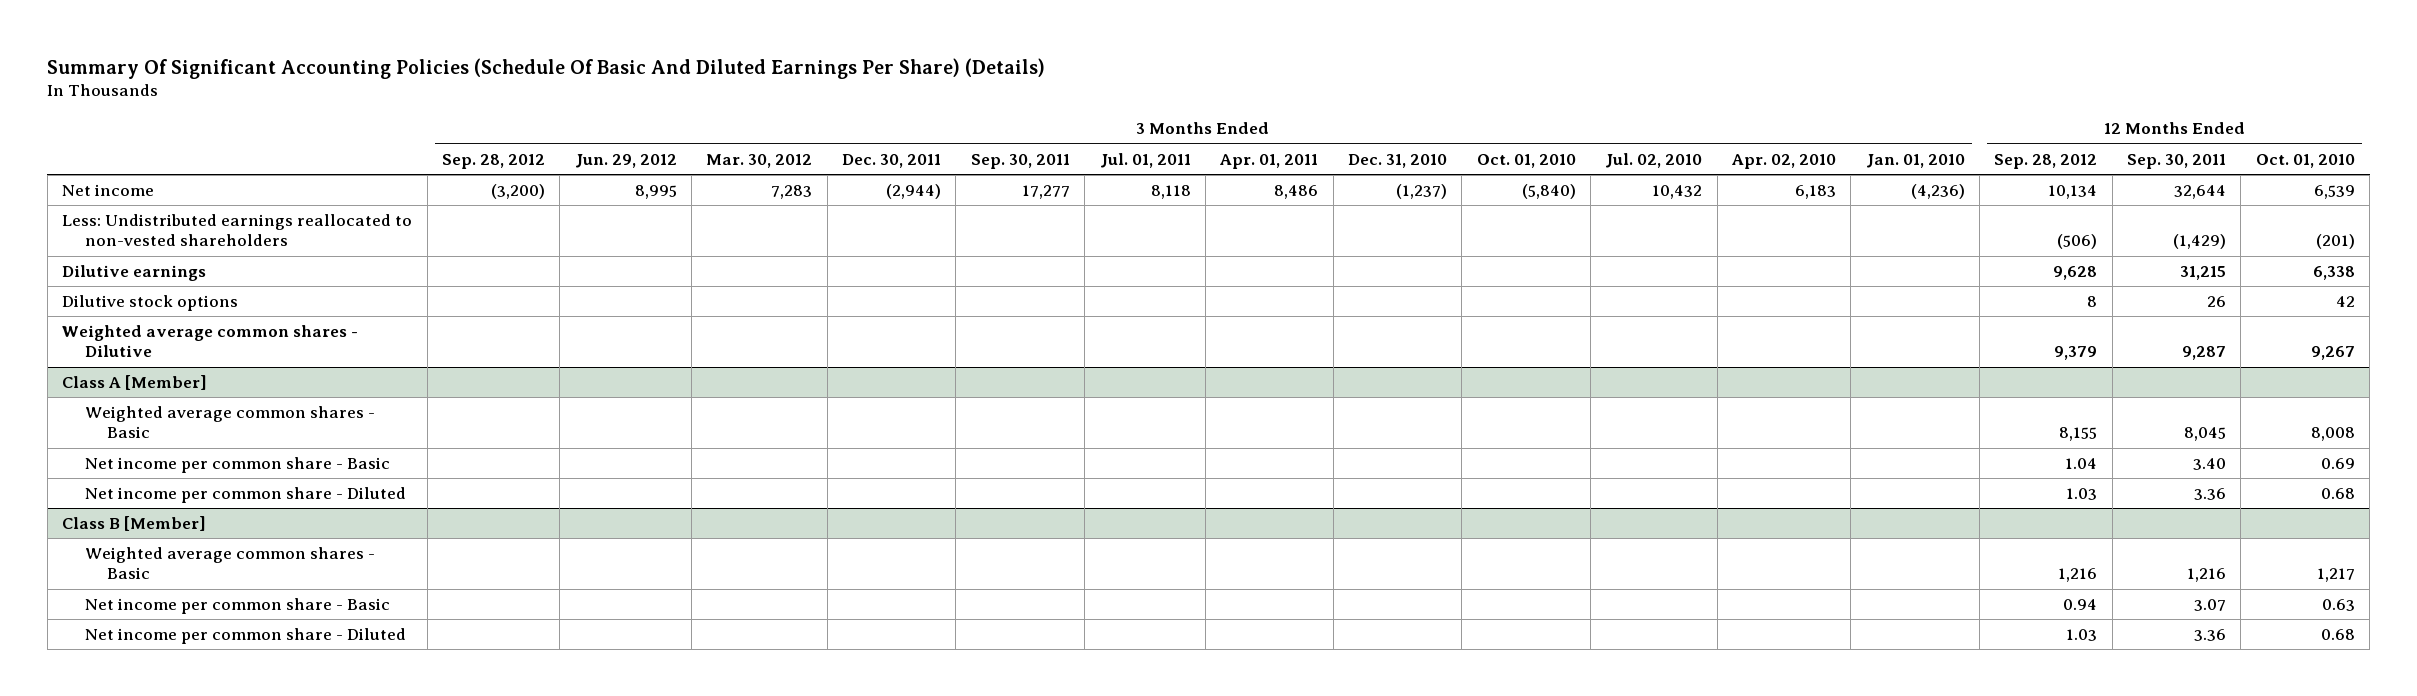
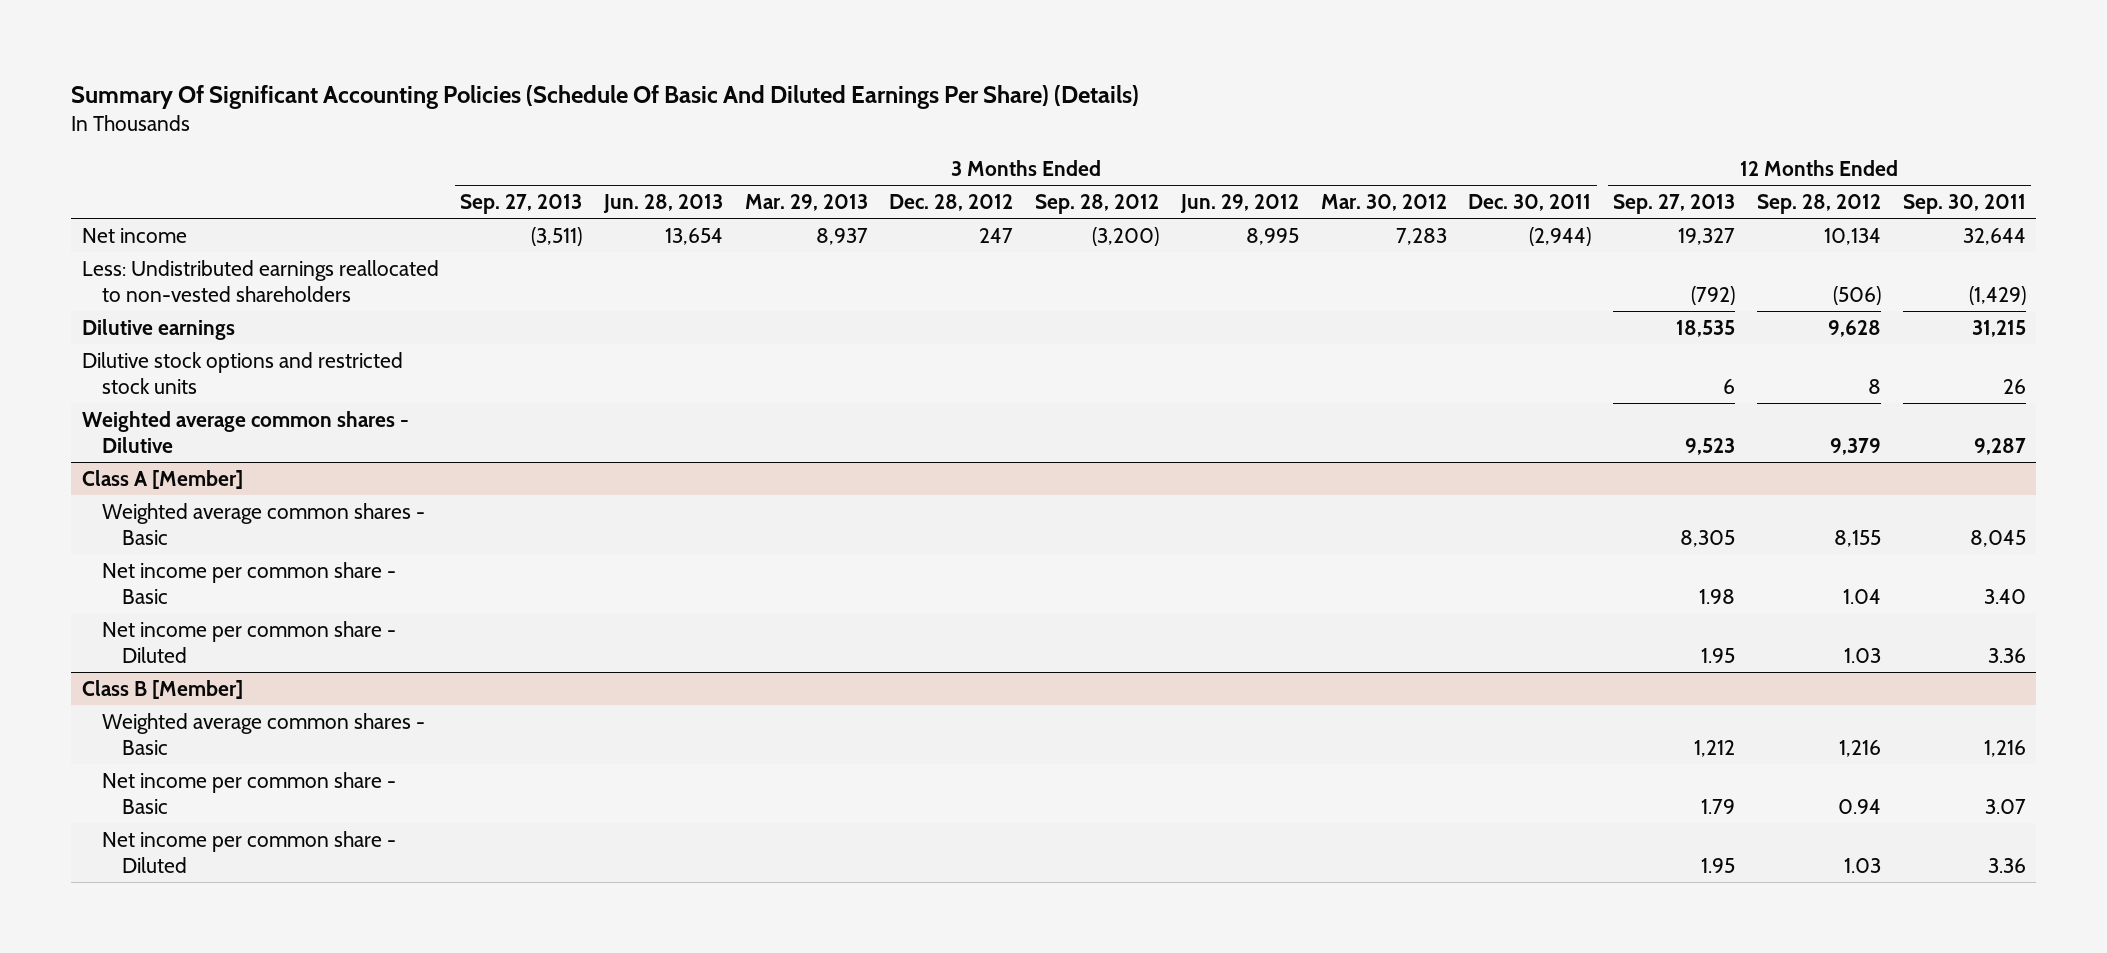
- | 3 Months Ended Sep. 28, 2012 | 3 Months Ended Jun. 29, 2012 | 3 Months Ended Mar. 30, 2012 | 3 Months Ended Dec. 30, 2011 | 3 Months Ended Sep. 30, 2011 | 3 Months Ended Jul. 01, 2011 | 3 Months Ended Apr. 01, 2011 | 3 Months Ended Dec. 31, 2010 | 3 Months Ended Oct. 01, 2010 | 3 Months Ended Jul. 02, 2010 | 3 Months Ended Apr. 02, 2010 | 3 Months Ended Jan. 01, 2010 | 12 Months Ended Sep. 28, 2012 | 12 Months Ended Sep. 30, 2011 | 12 Months Ended Oct. 01, 2010
+ | 3 Months Ended Sep. 27, 2013 | 3 Months Ended Jun. 28, 2013 | 3 Months Ended Mar. 29, 2013 | 3 Months Ended Dec. 28, 2012 | 3 Months Ended Sep. 28, 2012 | 3 Months Ended Jun. 29, 2012 | 3 Months Ended Mar. 30, 2012 | 3 Months Ended Dec. 30, 2011 | 12 Months Ended Sep. 27, 2013 | 12 Months Ended Sep. 28, 2012 | 12 Months Ended Sep. 30, 2011
- Dilutive stock options | | | | | | | | | | | | | 8 | 26 | 42
+ Dilutive stock options and restricted stock units | | | | | | | | | 6 | 8 | 26

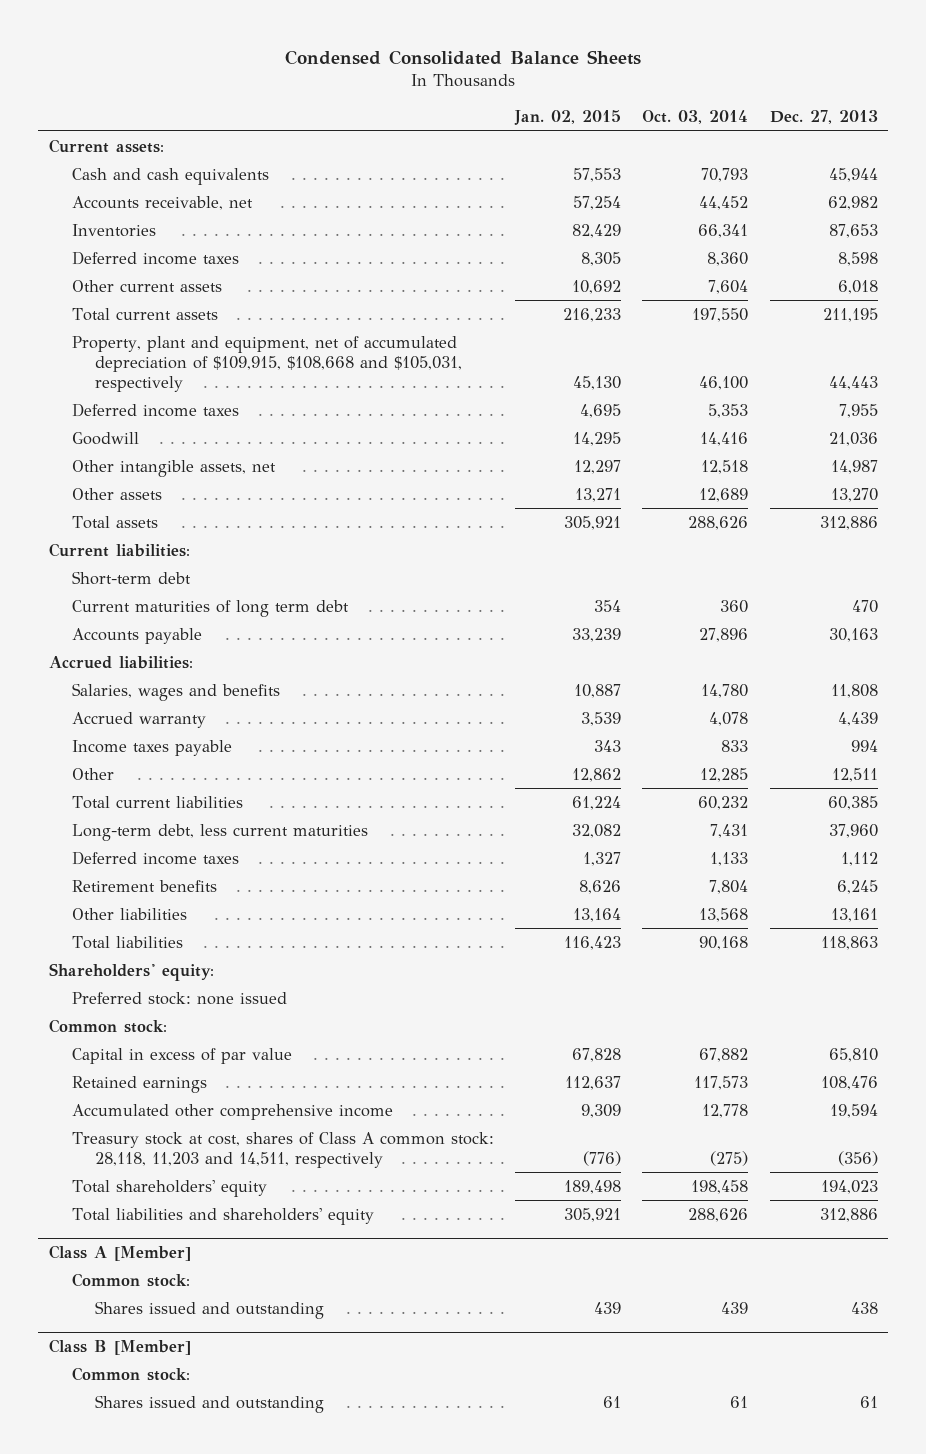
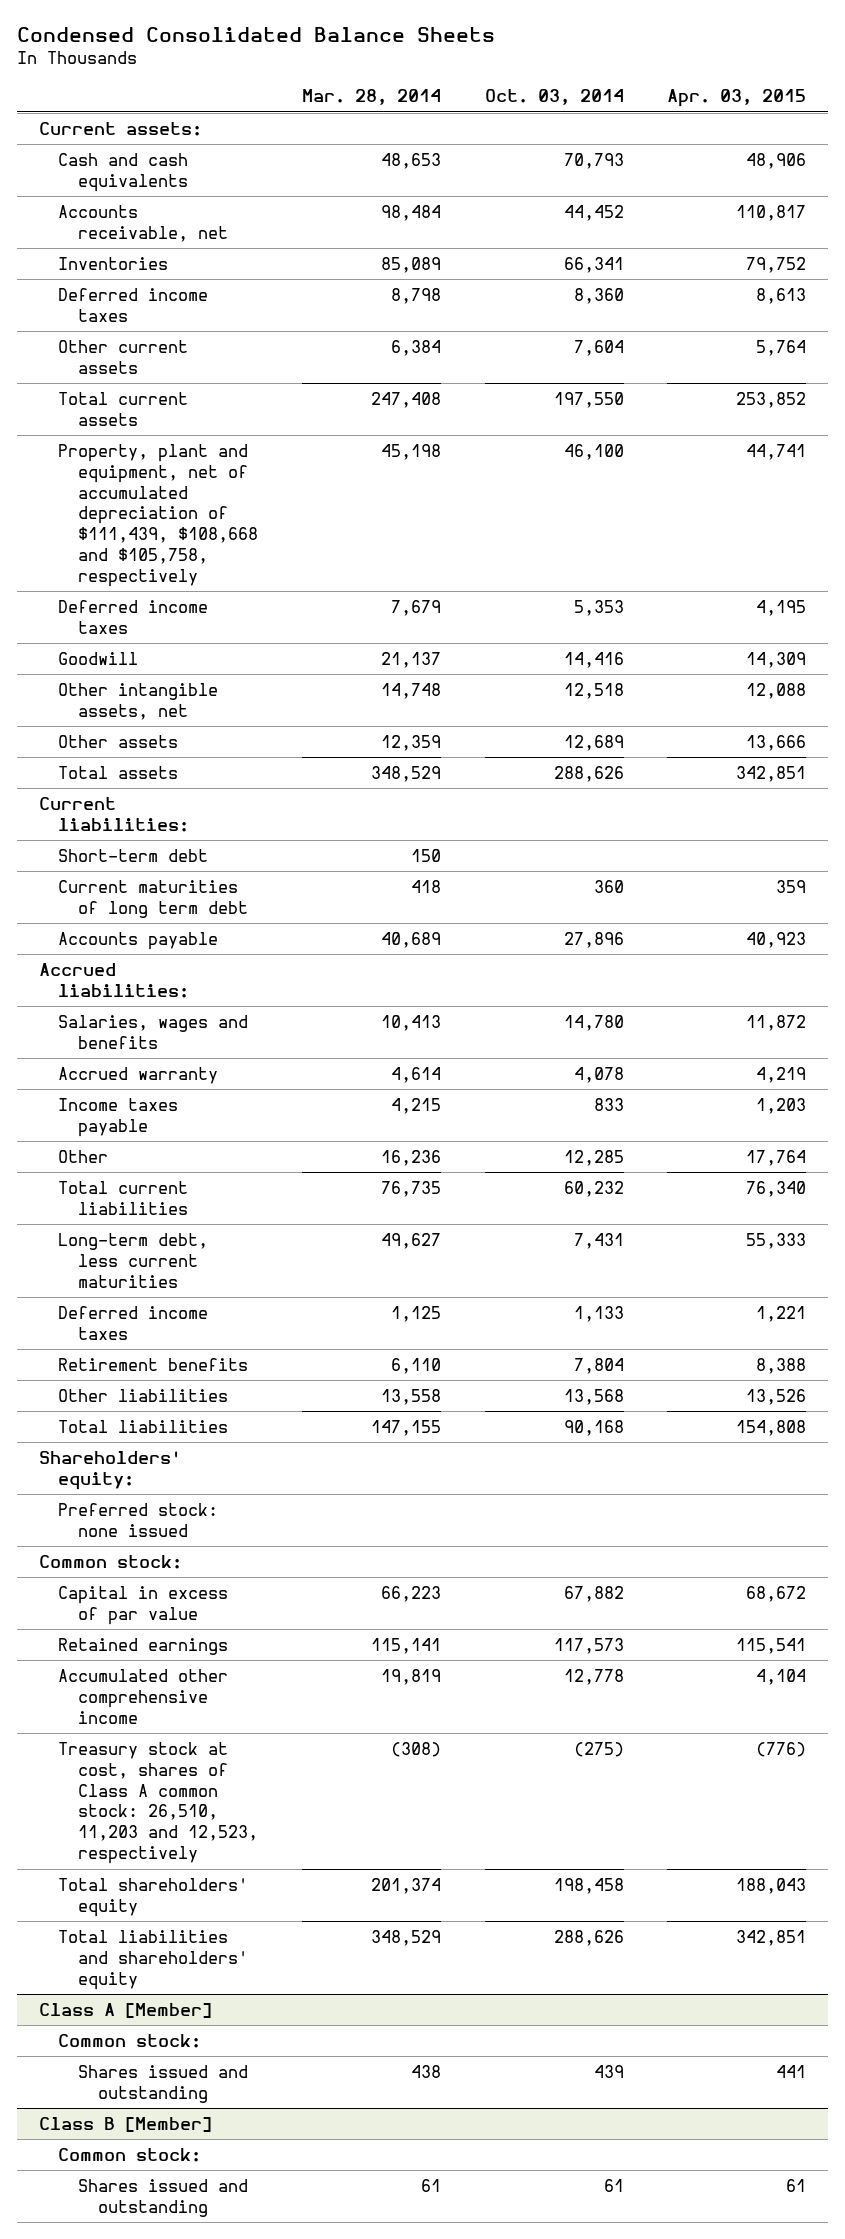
- | Jan. 02, 2015 | Oct. 03, 2014 | Dec. 27, 2013
+ | Mar. 28, 2014 | Oct. 03, 2014 | Apr. 03, 2015
- Property, plant and equipment, net of accumulated depreciation of $109,915, $108,668 and $105,031, respectively | 45,130 | 46,100 | 44,443
+ Property, plant and equipment, net of accumulated depreciation of $111,439, $108,668 and $105,758, respectively | 45,198 | 46,100 | 44,741
- Treasury stock at cost, shares of Class A common stock: 28,118, 11,203 and 14,511, respectively | (776) | (275) | (356)
+ Treasury stock at cost, shares of Class A common stock: 26,510, 11,203 and 12,523, respectively | (308) | (275) | (776)

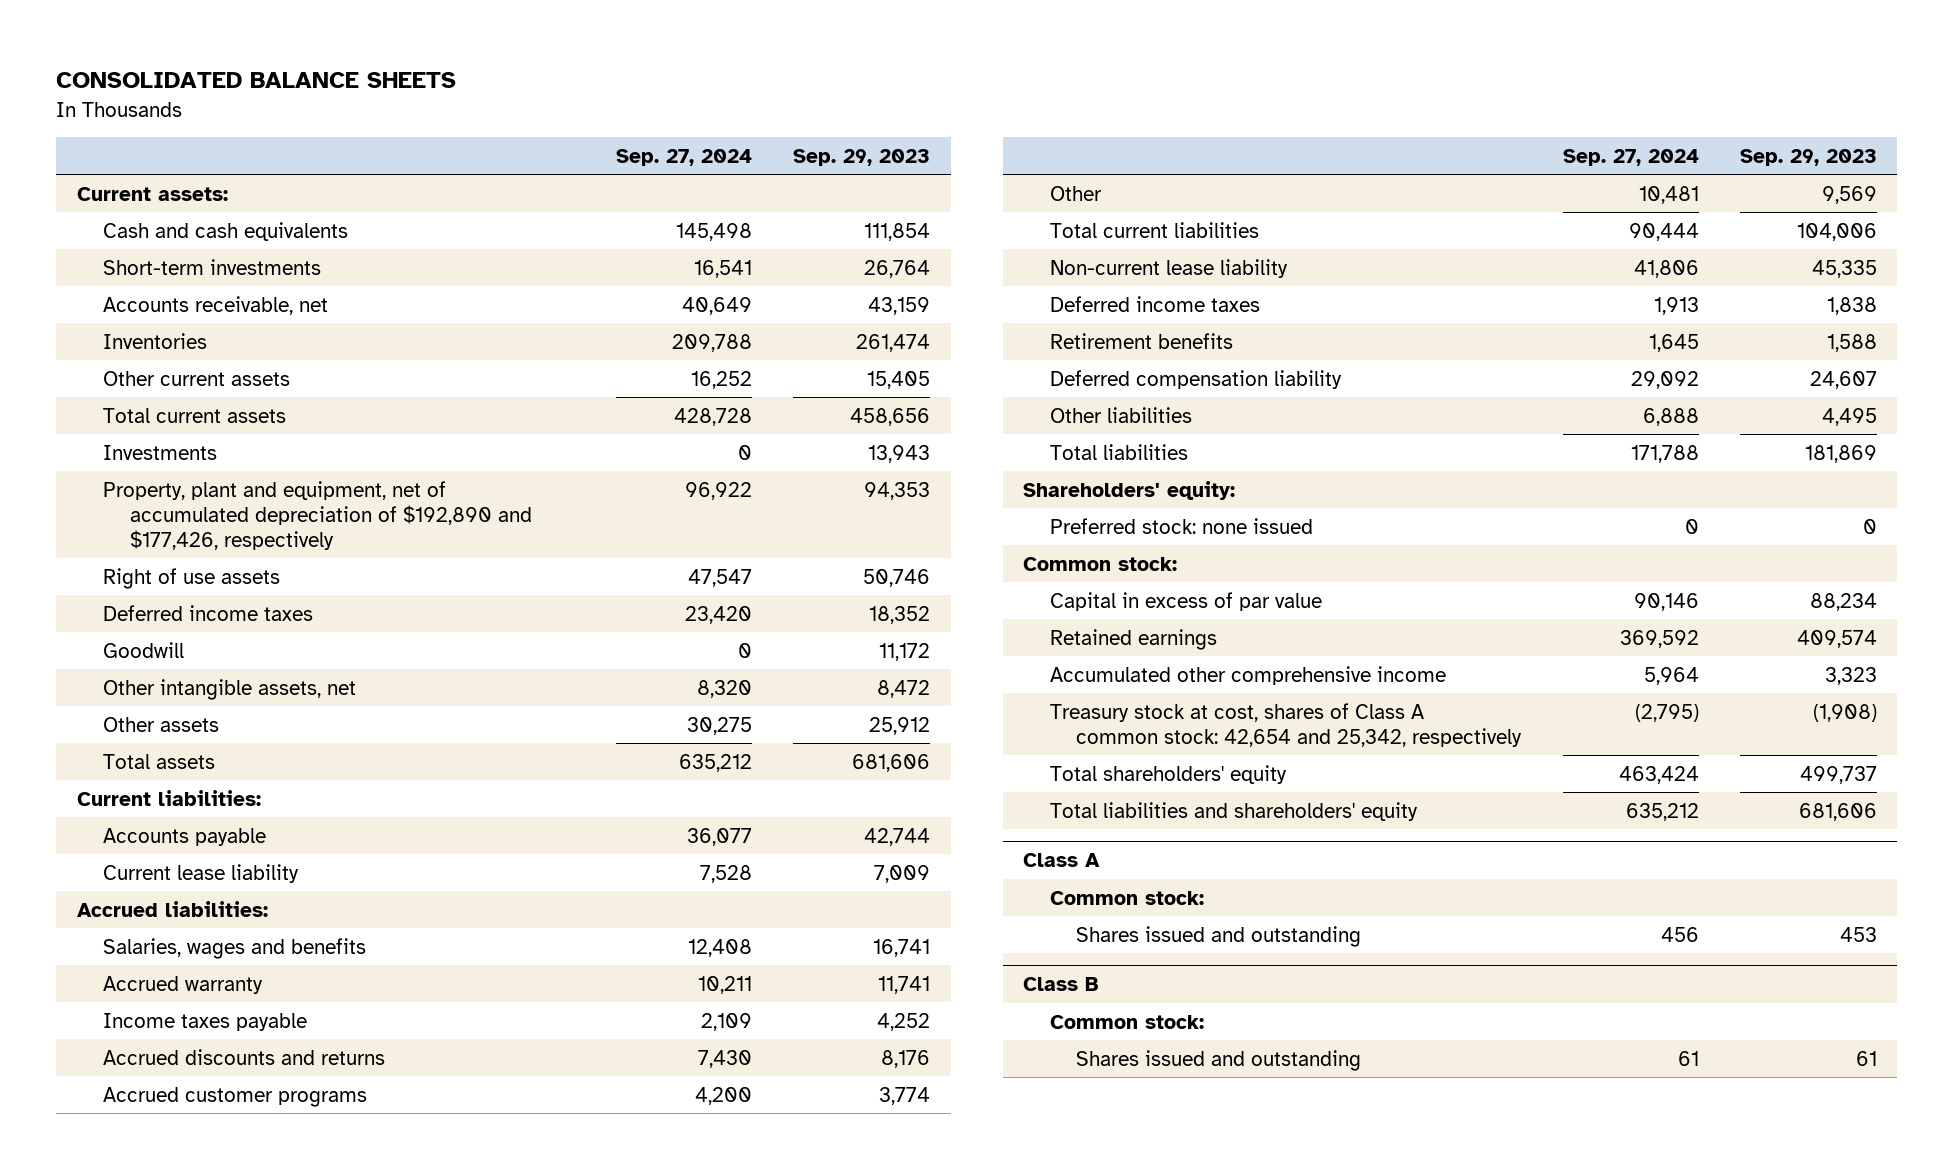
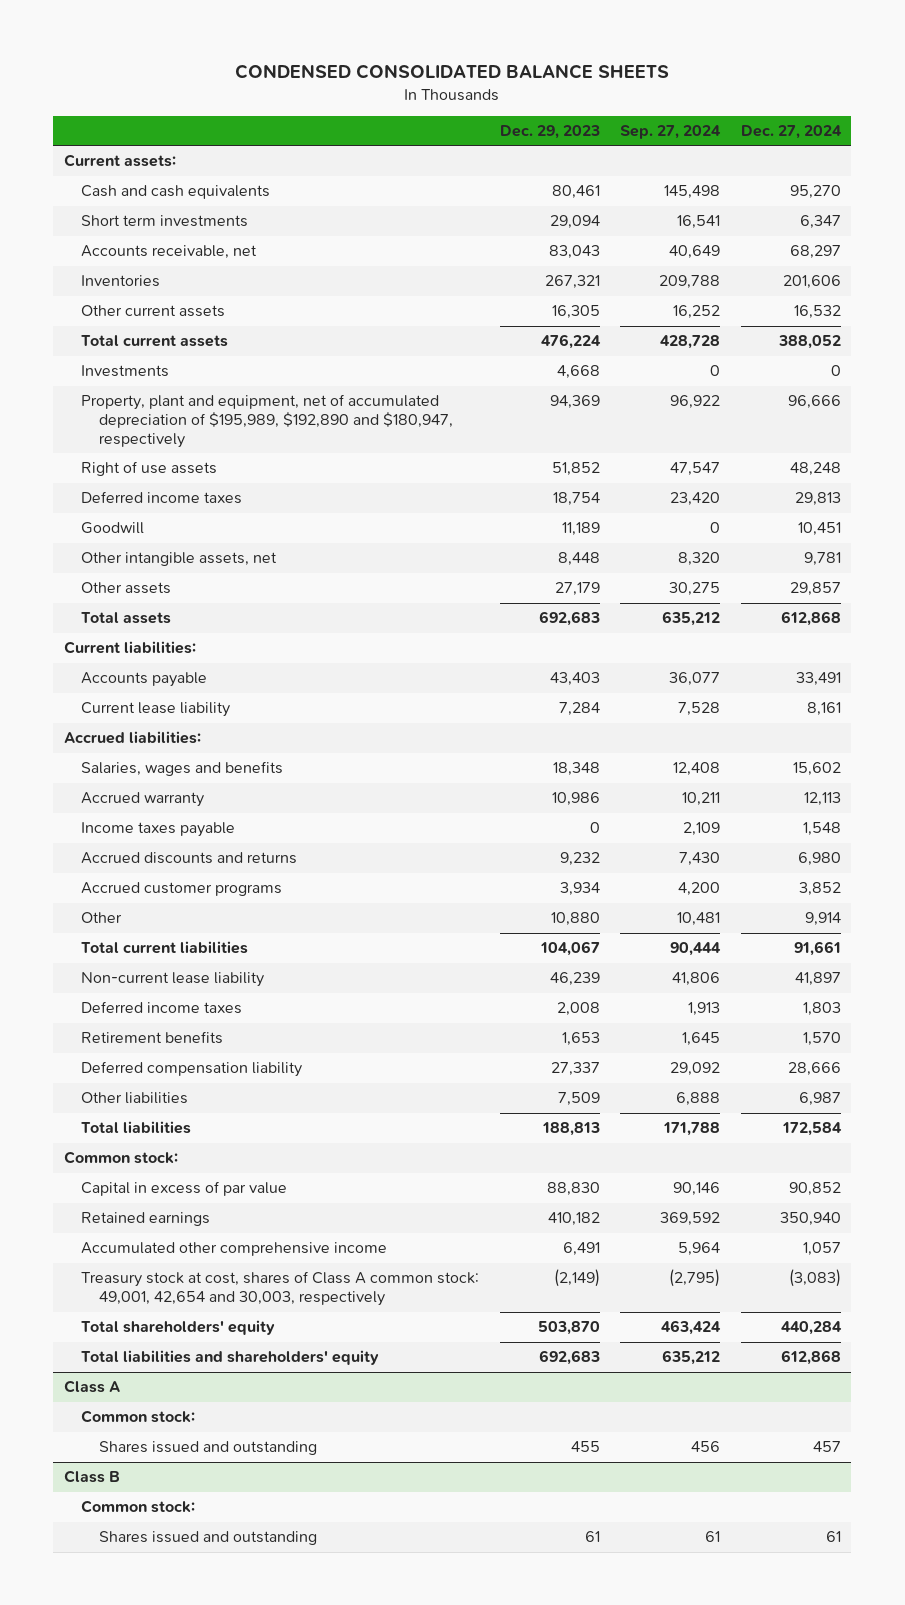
- CONSOLIDATED BALANCE SHEETS
+ CONDENSED CONSOLIDATED BALANCE SHEETS
- | Sep. 27, 2024 | Sep. 29, 2023
+ | Dec. 29, 2023 | Sep. 27, 2024 | Dec. 27, 2024
- Short-term investments | 16,541 | 26,764
+ Short term investments | 29,094 | 16,541 | 6,347
- Property, plant and equipment, net of accumulated depreciation of $192,890 and $177,426, respectively | 96,922 | 94,353
+ Property, plant and equipment, net of accumulated depreciation of $195,989, $192,890 and $180,947, respectively | 94,369 | 96,922 | 96,666
- Shareholders' equity:
- Preferred stock: none issued | 0 | 0
- Treasury stock at cost, shares of Class A common stock: 42,654 and 25,342, respectively | (2,795) | (1,908)
+ Treasury stock at cost, shares of Class A common stock: 49,001, 42,654 and 30,003, respectively | (2,149) | (2,795) | (3,083)

